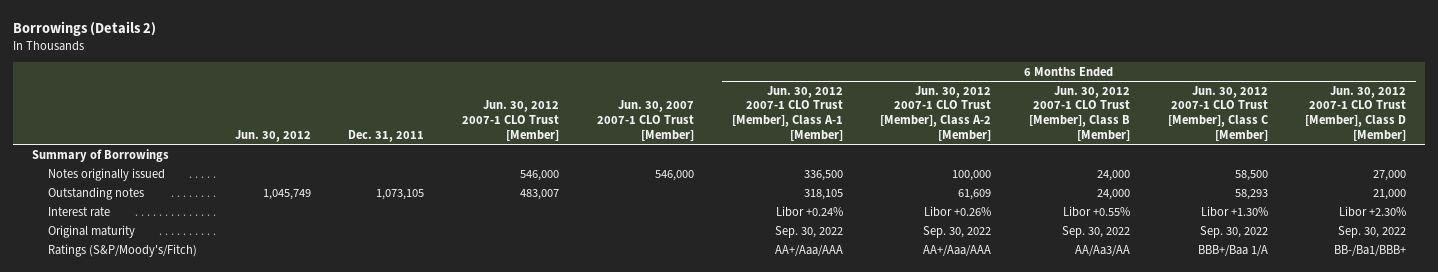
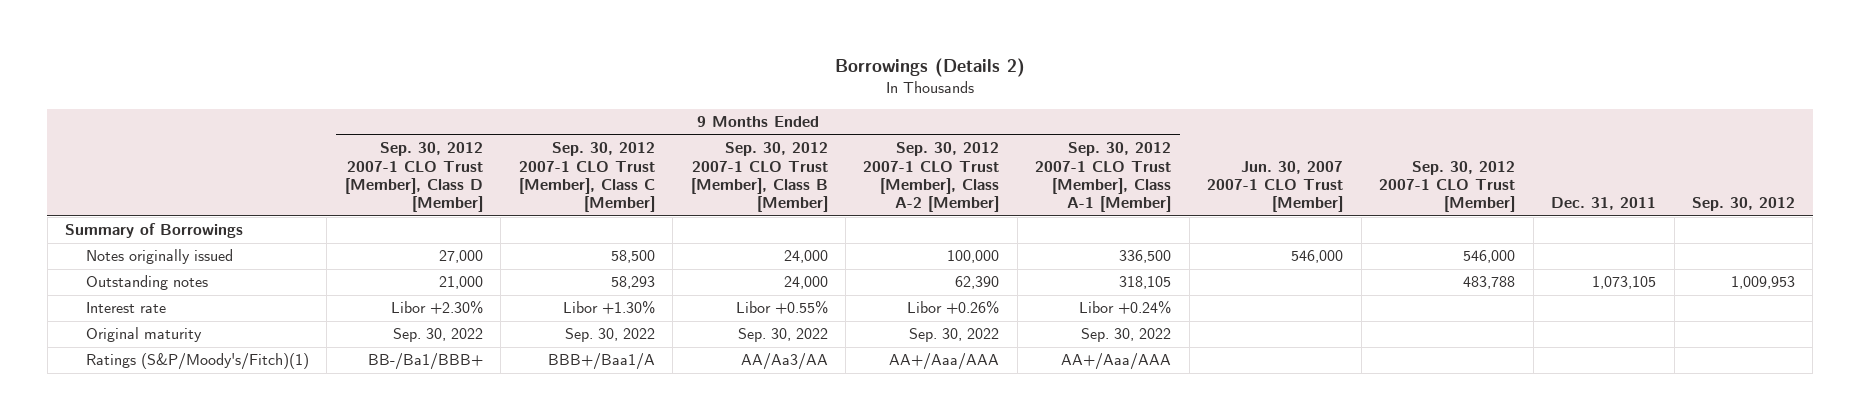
- | Jun. 30, 2012 | Dec. 31, 2011 | Jun. 30, 2012 2007-1 CLO Trust [Member] | Jun. 30, 2007 2007-1 CLO Trust [Member] | 6 Months Ended Jun. 30, 2012 2007-1 CLO Trust [Member], Class A-1 [Member] | 6 Months Ended Jun. 30, 2012 2007-1 CLO Trust [Member], Class A-2 [Member] | 6 Months Ended Jun. 30, 2012 2007-1 CLO Trust [Member], Class B [Member] | 6 Months Ended Jun. 30, 2012 2007-1 CLO Trust [Member], Class C [Member] | 6 Months Ended Jun. 30, 2012 2007-1 CLO Trust [Member], Class D [Member]
+ | 9 Months Ended Sep. 30, 2012 2007-1 CLO Trust [Member], Class D [Member] | 9 Months Ended Sep. 30, 2012 2007-1 CLO Trust [Member], Class C [Member] | 9 Months Ended Sep. 30, 2012 2007-1 CLO Trust [Member], Class B [Member] | 9 Months Ended Sep. 30, 2012 2007-1 CLO Trust [Member], Class A-2 [Member] | 9 Months Ended Sep. 30, 2012 2007-1 CLO Trust [Member], Class A-1 [Member] | Jun. 30, 2007 2007-1 CLO Trust [Member] | Sep. 30, 2012 2007-1 CLO Trust [Member] | Dec. 31, 2011 | Sep. 30, 2012
- Ratings (S&P/Moody's/Fitch) | | | | | AA+/Aaa/AAA | AA+/Aaa/AAA | AA/Aa3/AA | BBB+/Baa 1/A | BB-/Ba1/BBB+
+ Ratings (S&P/Moody's/Fitch)(1) | BB-/Ba1/BBB+ | BBB+/Baa1/A | AA/Aa3/AA | AA+/Aaa/AAA | AA+/Aaa/AAA | | | |

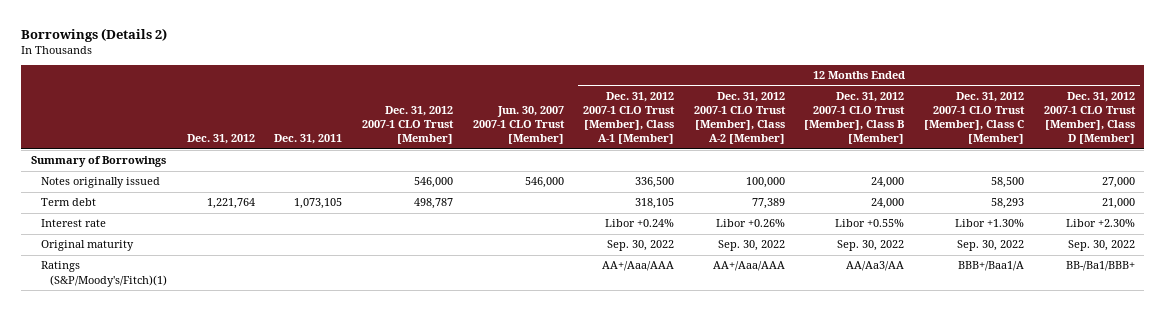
- | 9 Months Ended Sep. 30, 2012 2007-1 CLO Trust [Member], Class D [Member] | 9 Months Ended Sep. 30, 2012 2007-1 CLO Trust [Member], Class C [Member] | 9 Months Ended Sep. 30, 2012 2007-1 CLO Trust [Member], Class B [Member] | 9 Months Ended Sep. 30, 2012 2007-1 CLO Trust [Member], Class A-2 [Member] | 9 Months Ended Sep. 30, 2012 2007-1 CLO Trust [Member], Class A-1 [Member] | Jun. 30, 2007 2007-1 CLO Trust [Member] | Sep. 30, 2012 2007-1 CLO Trust [Member] | Dec. 31, 2011 | Sep. 30, 2012
+ | Dec. 31, 2012 | Dec. 31, 2011 | Dec. 31, 2012 2007-1 CLO Trust [Member] | Jun. 30, 2007 2007-1 CLO Trust [Member] | 12 Months Ended Dec. 31, 2012 2007-1 CLO Trust [Member], Class A-1 [Member] | 12 Months Ended Dec. 31, 2012 2007-1 CLO Trust [Member], Class A-2 [Member] | 12 Months Ended Dec. 31, 2012 2007-1 CLO Trust [Member], Class B [Member] | 12 Months Ended Dec. 31, 2012 2007-1 CLO Trust [Member], Class C [Member] | 12 Months Ended Dec. 31, 2012 2007-1 CLO Trust [Member], Class D [Member]
- Outstanding notes | 21,000 | 58,293 | 24,000 | 62,390 | 318,105 | | 483,788 | 1,073,105 | 1,009,953
+ Term debt | 1,221,764 | 1,073,105 | 498,787 | | 318,105 | 77,389 | 24,000 | 58,293 | 21,000

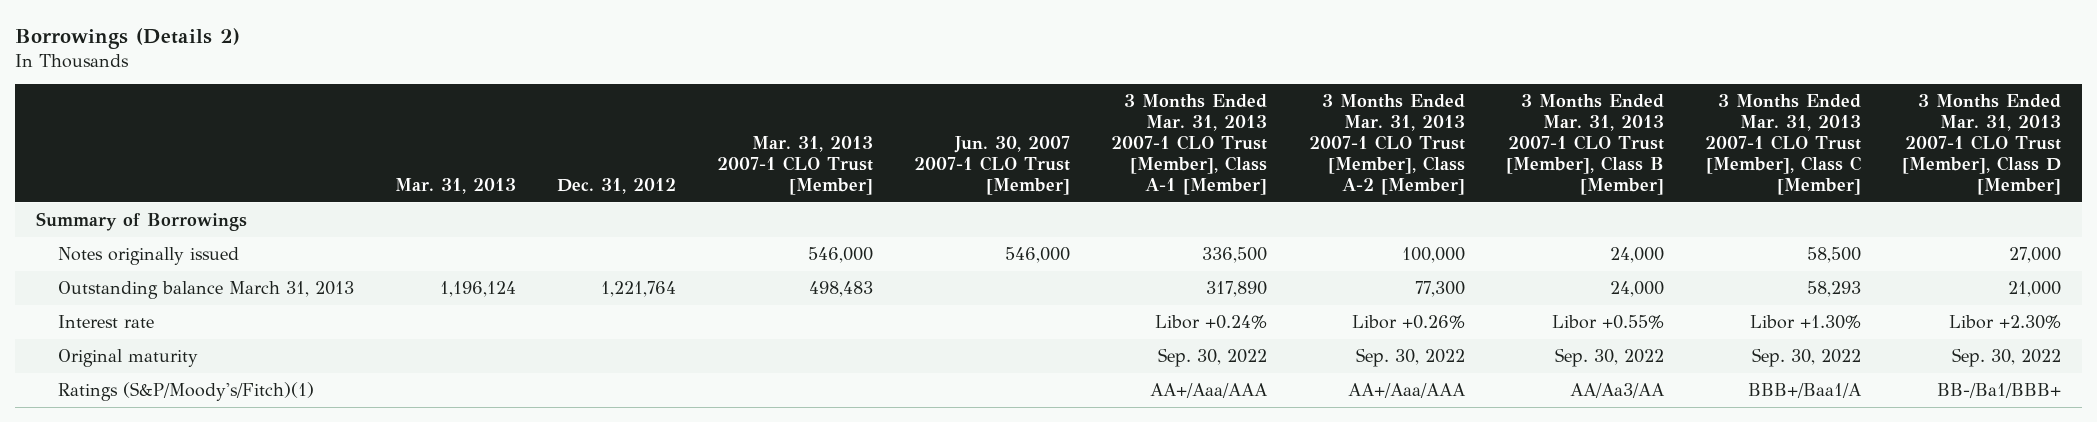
- | Dec. 31, 2012 | Dec. 31, 2011 | Dec. 31, 2012 2007-1 CLO Trust [Member] | Jun. 30, 2007 2007-1 CLO Trust [Member] | 12 Months Ended Dec. 31, 2012 2007-1 CLO Trust [Member], Class A-1 [Member] | 12 Months Ended Dec. 31, 2012 2007-1 CLO Trust [Member], Class A-2 [Member] | 12 Months Ended Dec. 31, 2012 2007-1 CLO Trust [Member], Class B [Member] | 12 Months Ended Dec. 31, 2012 2007-1 CLO Trust [Member], Class C [Member] | 12 Months Ended Dec. 31, 2012 2007-1 CLO Trust [Member], Class D [Member]
+ | Mar. 31, 2013 | Dec. 31, 2012 | Mar. 31, 2013 2007-1 CLO Trust [Member] | Jun. 30, 2007 2007-1 CLO Trust [Member] | 3 Months Ended Mar. 31, 2013 2007-1 CLO Trust [Member], Class A-1 [Member] | 3 Months Ended Mar. 31, 2013 2007-1 CLO Trust [Member], Class A-2 [Member] | 3 Months Ended Mar. 31, 2013 2007-1 CLO Trust [Member], Class B [Member] | 3 Months Ended Mar. 31, 2013 2007-1 CLO Trust [Member], Class C [Member] | 3 Months Ended Mar. 31, 2013 2007-1 CLO Trust [Member], Class D [Member]
- Term debt | 1,221,764 | 1,073,105 | 498,787 | | 318,105 | 77,389 | 24,000 | 58,293 | 21,000
+ Outstanding balance March 31, 2013 | 1,196,124 | 1,221,764 | 498,483 | | 317,890 | 77,300 | 24,000 | 58,293 | 21,000

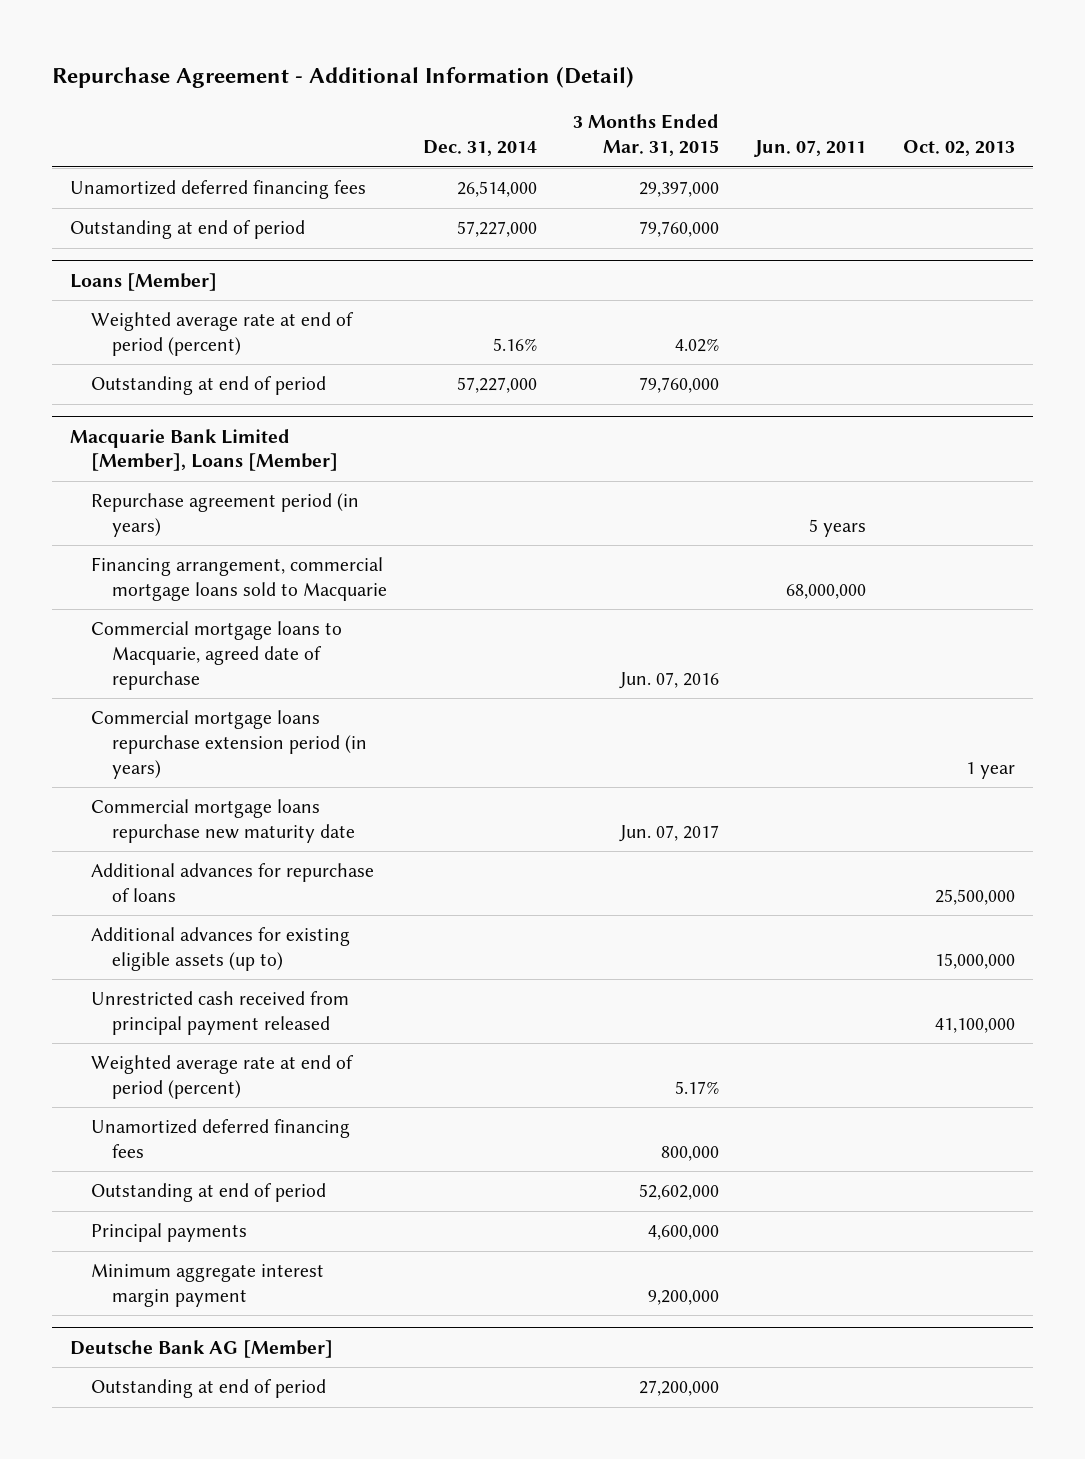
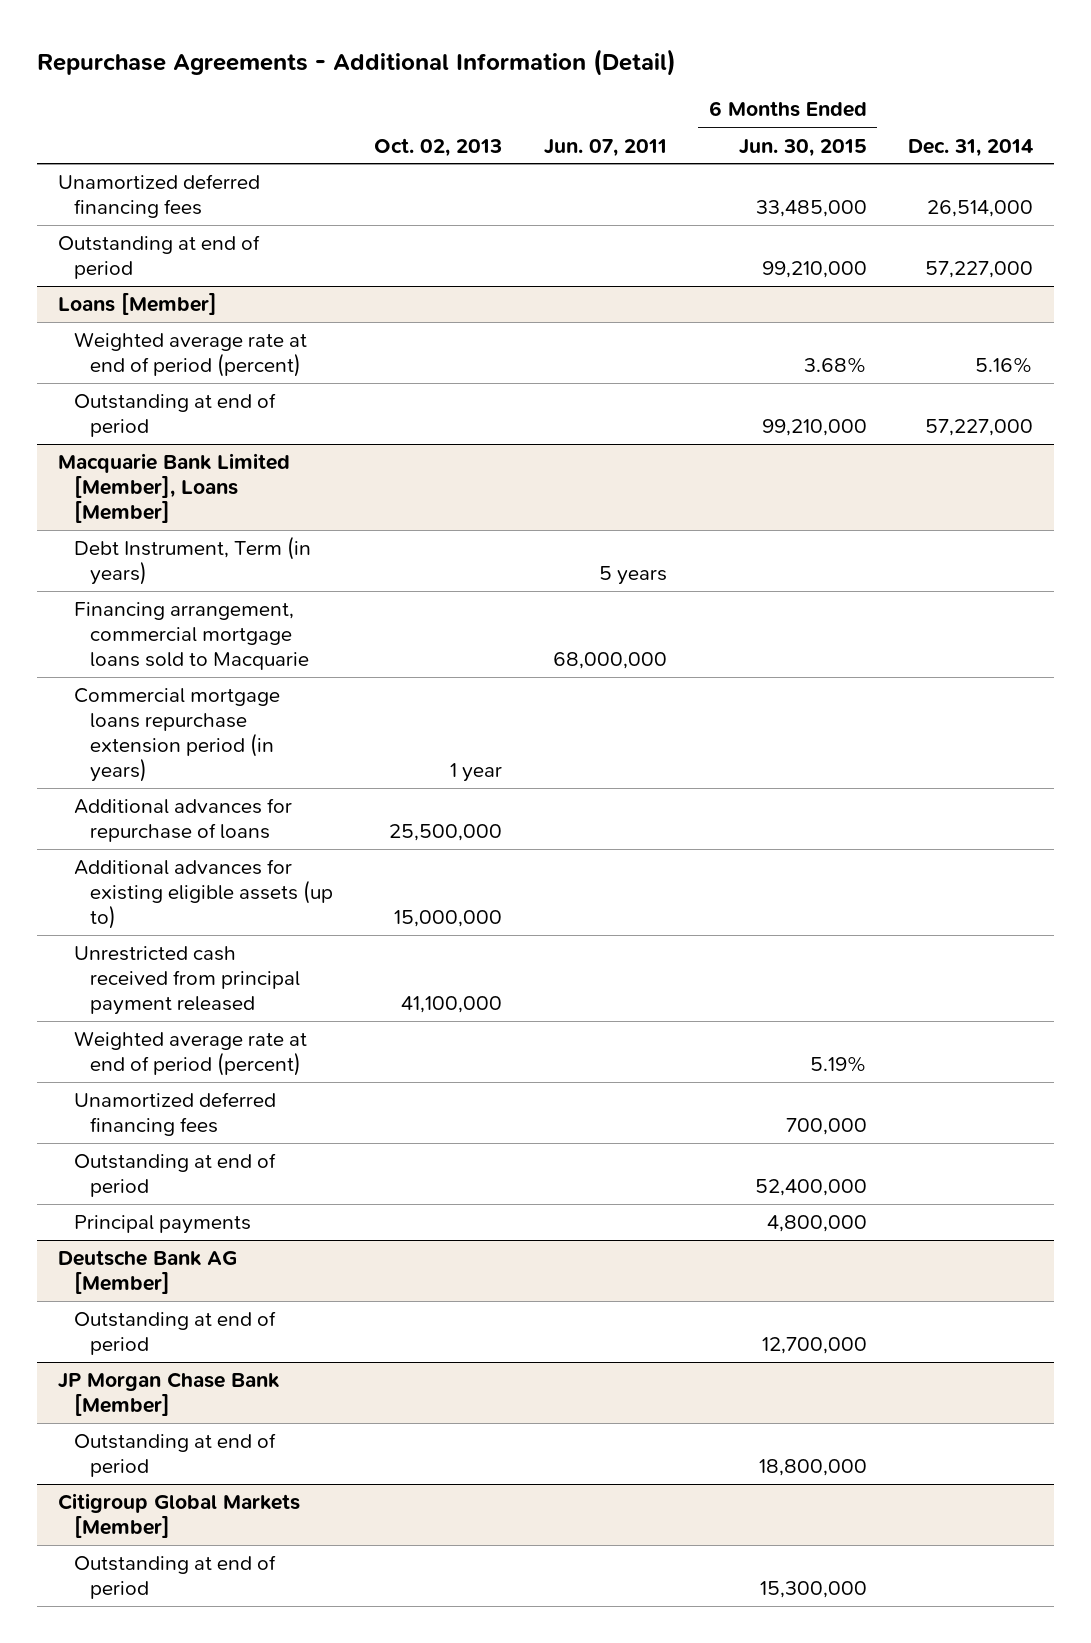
- Repurchase Agreement - Additional Information (Detail)
+ Repurchase Agreements - Additional Information (Detail)
- | Dec. 31, 2014 | 3 Months Ended Mar. 31, 2015 | Jun. 07, 2011 | Oct. 02, 2013
+ | Oct. 02, 2013 | Jun. 07, 2011 | 6 Months Ended Jun. 30, 2015 | Dec. 31, 2014
@ Macquarie Bank Limited [Member], Loans [Member]
- Repurchase agreement period (in years) | | | 5 years |
+ Debt Instrument, Term (in years) | | 5 years | |
- Commercial mortgage loans to Macquarie, agreed date of repurchase | | Jun. 07, 2016 | |
- Commercial mortgage loans repurchase new maturity date | | Jun. 07, 2017 | |
- Minimum aggregate interest margin payment | | 9,200,000 | |
+ JP Morgan Chase Bank [Member]
+ Outstanding at end of period | | | 18,800,000 |
+ Citigroup Global Markets [Member]
+ Outstanding at end of period | | | 15,300,000 |

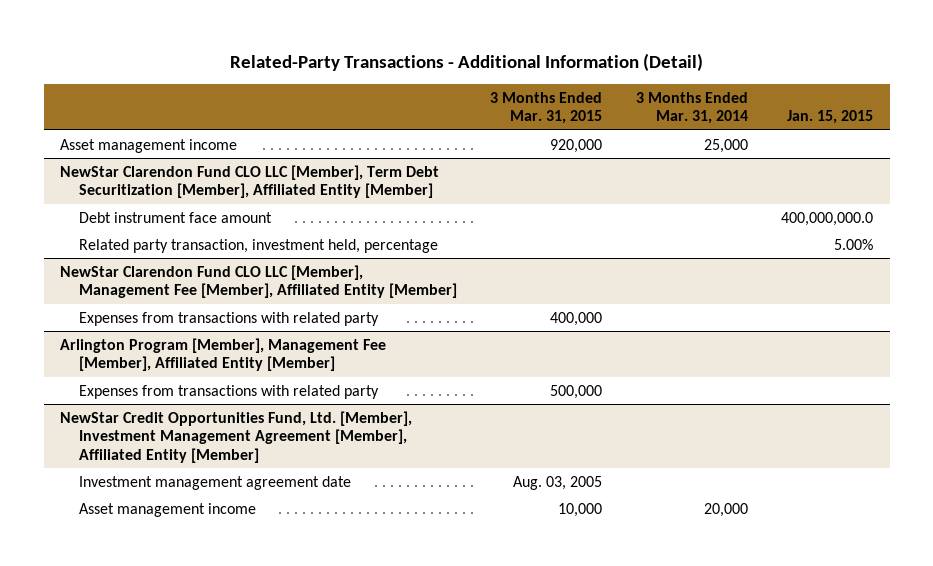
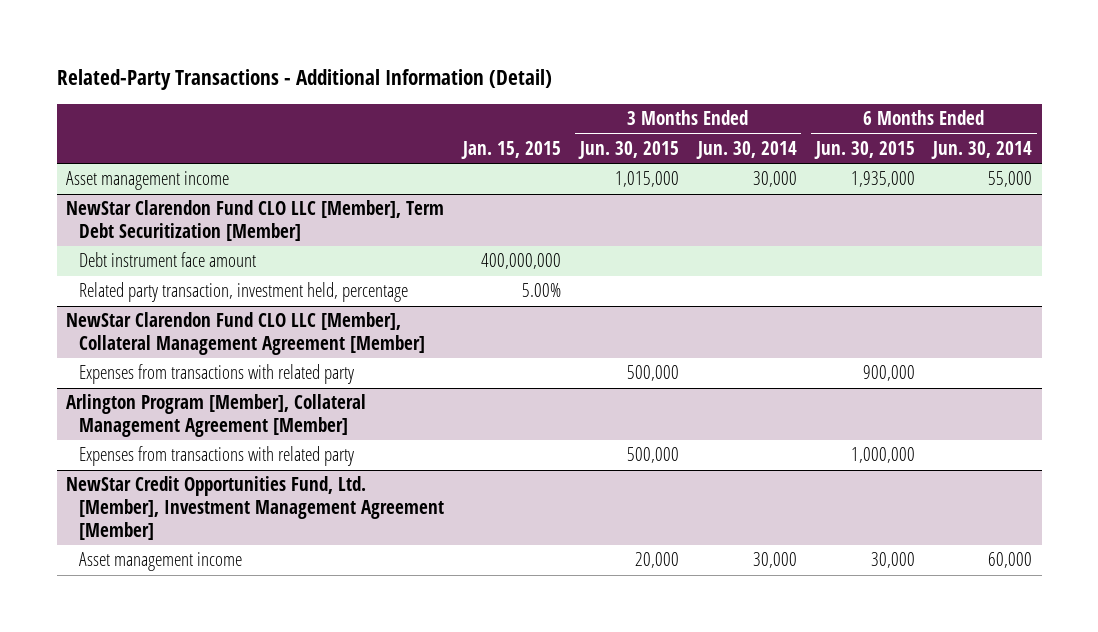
- | 3 Months Ended Mar. 31, 2015 | 3 Months Ended Mar. 31, 2014 | Jan. 15, 2015
+ | Jan. 15, 2015 | 3 Months Ended Jun. 30, 2015 | 3 Months Ended Jun. 30, 2014 | 6 Months Ended Jun. 30, 2015 | 6 Months Ended Jun. 30, 2014
- NewStar Clarendon Fund CLO LLC [Member], Term Debt Securitization [Member], Affiliated Entity [Member]
- Debt instrument face amount | | | 400,000,000.0
+ NewStar Clarendon Fund CLO LLC [Member], Term Debt Securitization [Member]
+ Debt instrument face amount | 400,000,000 | | | |
- NewStar Clarendon Fund CLO LLC [Member], Management Fee [Member], Affiliated Entity [Member]
+ NewStar Clarendon Fund CLO LLC [Member], Collateral Management Agreement [Member]
- Arlington Program [Member], Management Fee [Member], Affiliated Entity [Member]
- Expenses from transactions with related party | 500,000 | |
- NewStar Credit Opportunities Fund, Ltd. [Member], Investment Management Agreement [Member], Affiliated Entity [Member]
- Investment management agreement date | Aug. 03, 2005 | |
+ Arlington Program [Member], Collateral Management Agreement [Member]
+ Expenses from transactions with related party | | 500,000 | | 1,000,000 |
+ NewStar Credit Opportunities Fund, Ltd. [Member], Investment Management Agreement [Member]

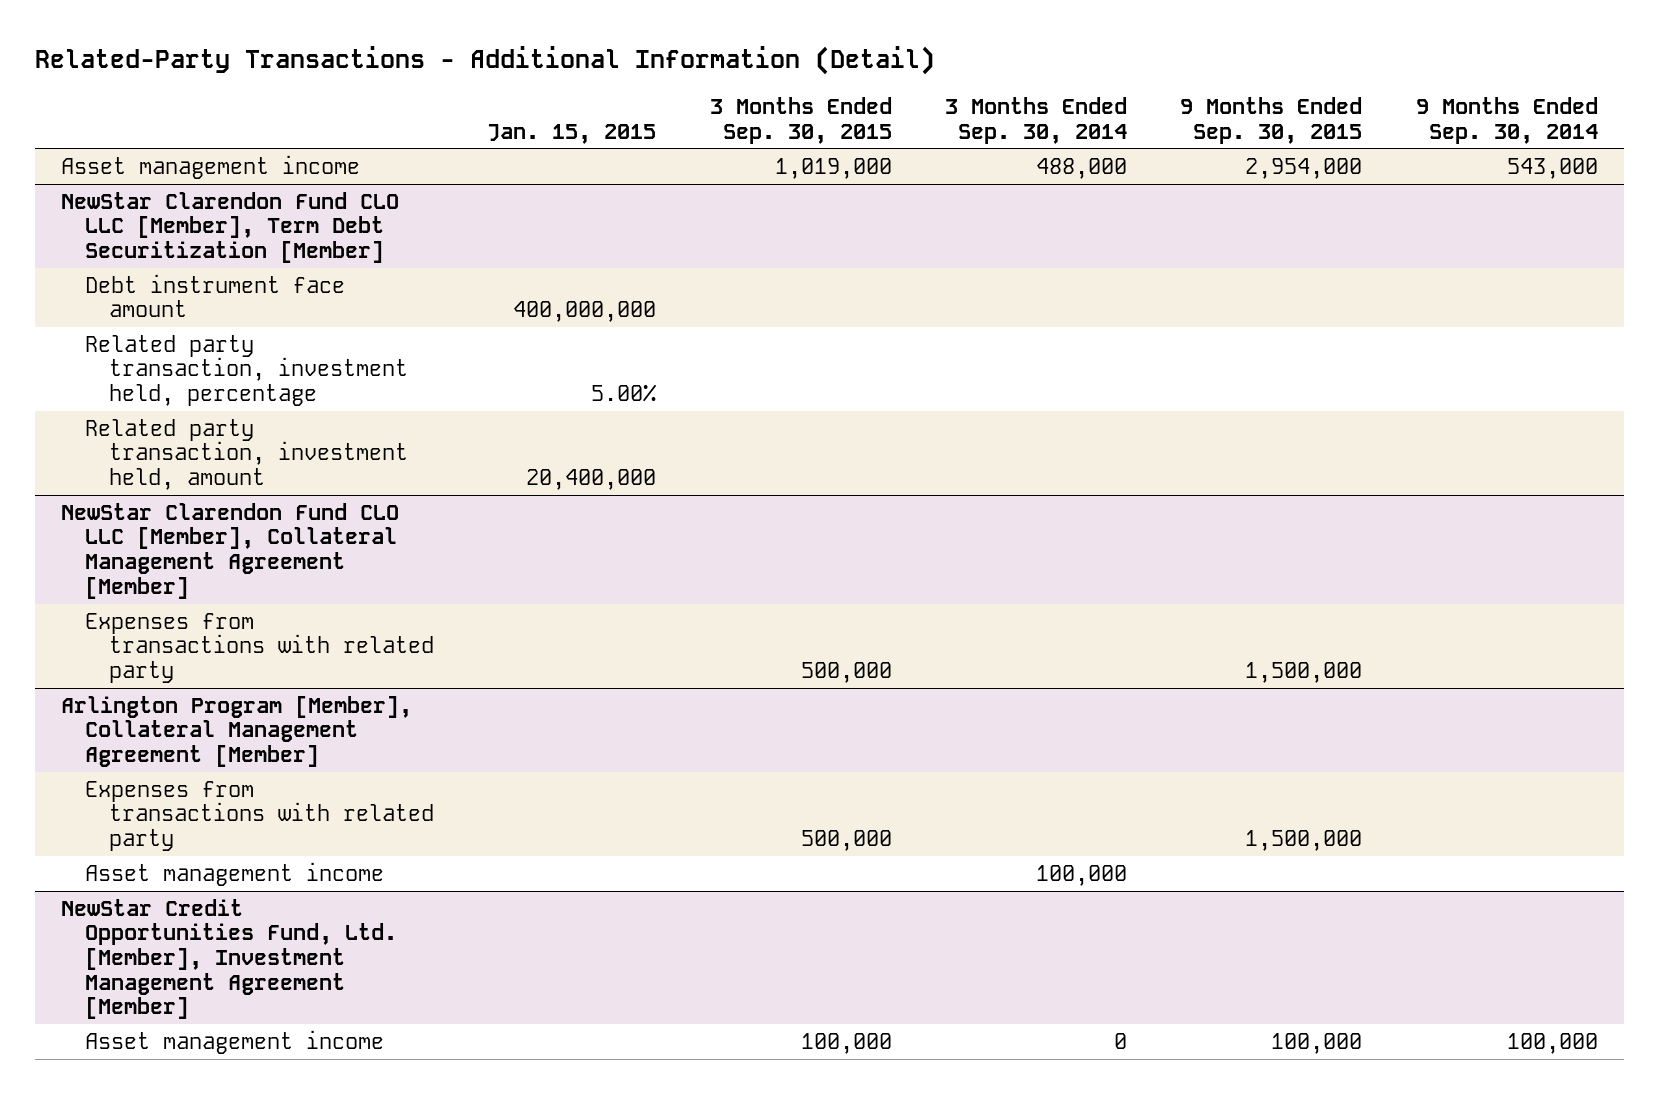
- | Jan. 15, 2015 | 3 Months Ended Jun. 30, 2015 | 3 Months Ended Jun. 30, 2014 | 6 Months Ended Jun. 30, 2015 | 6 Months Ended Jun. 30, 2014
+ | Jan. 15, 2015 | 3 Months Ended Sep. 30, 2015 | 3 Months Ended Sep. 30, 2014 | 9 Months Ended Sep. 30, 2015 | 9 Months Ended Sep. 30, 2014
@ NewStar Clarendon Fund CLO LLC [Member], Term Debt Securitization [Member]
+ Related party transaction, investment held, amount | 20,400,000 | | | |
@ Arlington Program [Member], Collateral Management Agreement [Member]
+ Asset management income | | | 100,000 | |

